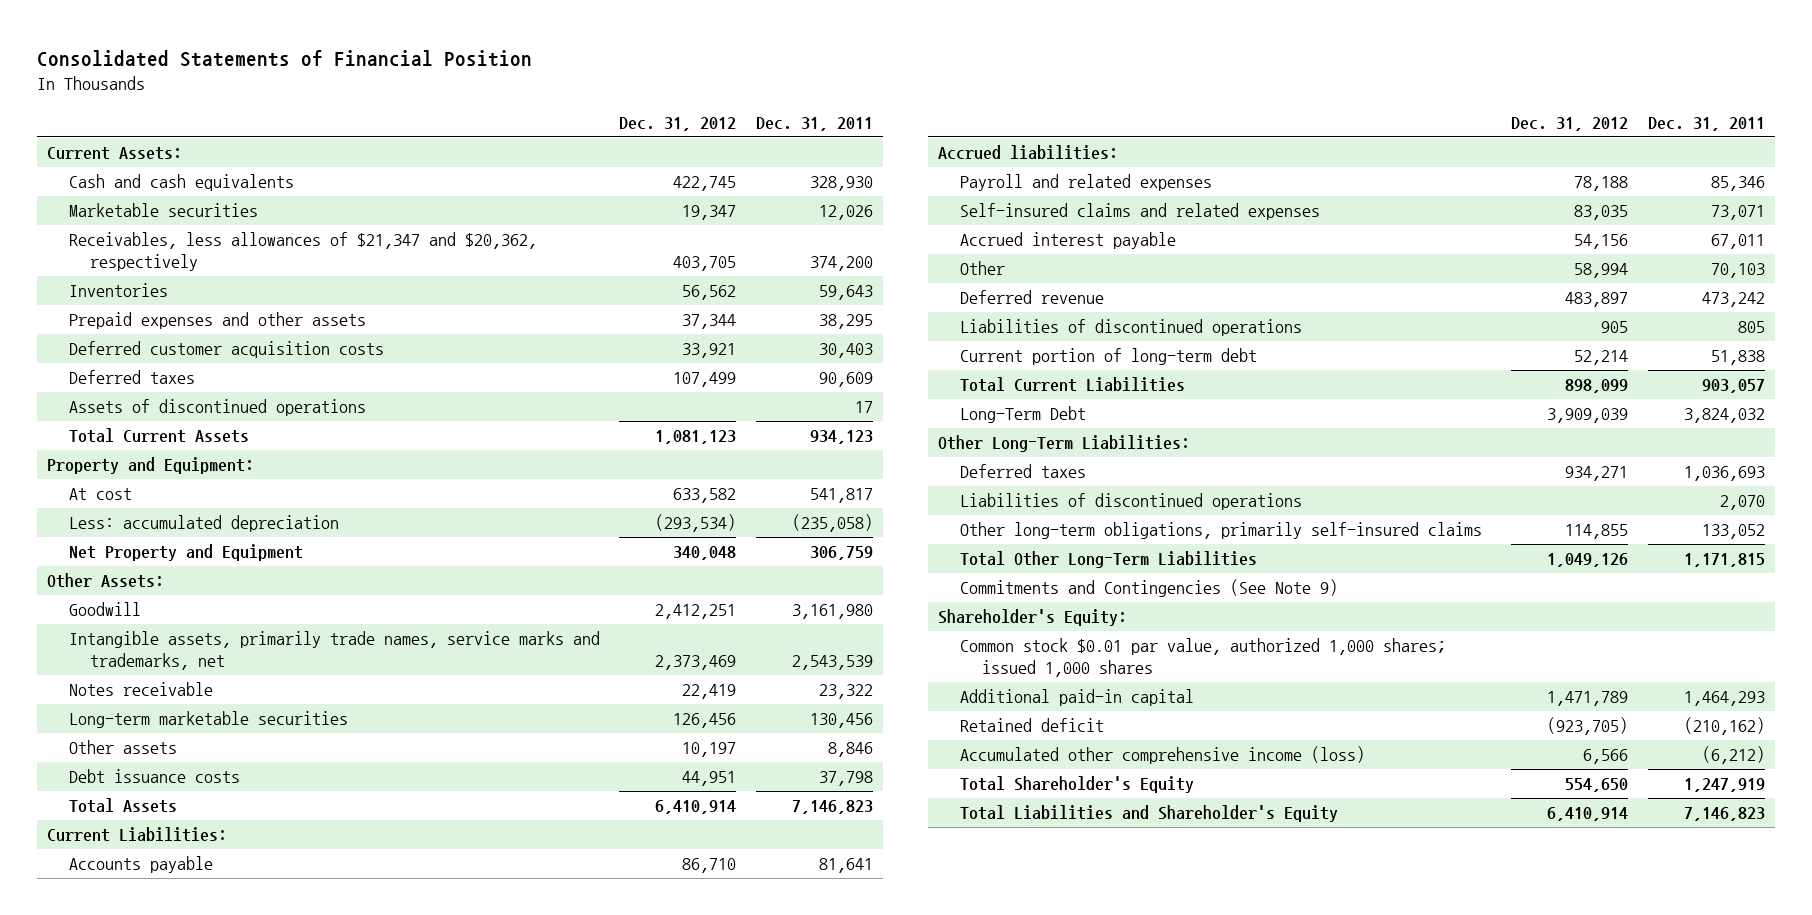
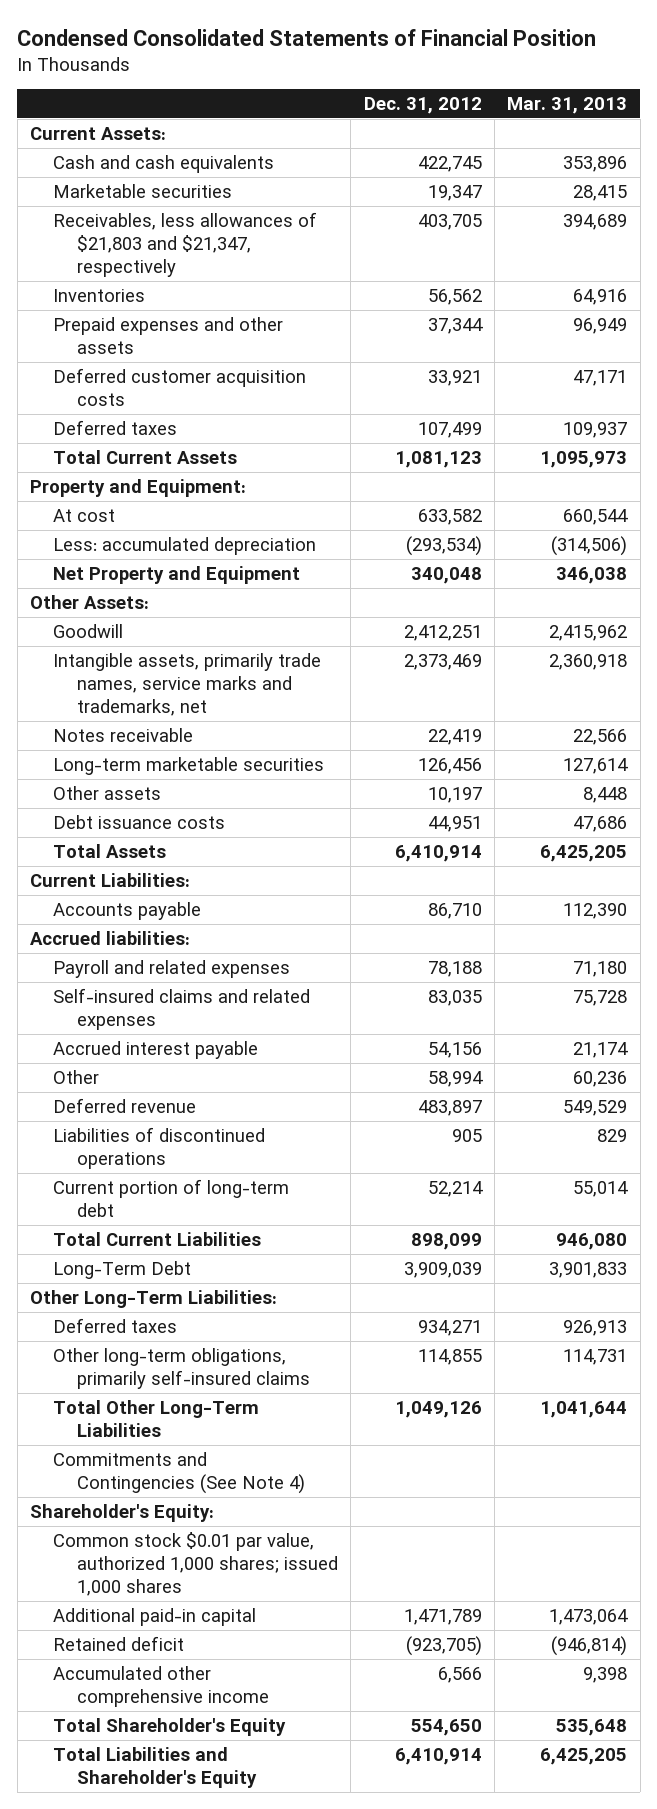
- Consolidated Statements of Financial Position
+ Condensed Consolidated Statements of Financial Position
- | Dec. 31, 2012 | Dec. 31, 2011
+ | Dec. 31, 2012 | Mar. 31, 2013
- Receivables, less allowances of $21,347 and $20,362, respectively | 403,705 | 374,200
+ Receivables, less allowances of $21,803 and $21,347, respectively | 403,705 | 394,689
- Assets of discontinued operations | | 17
- Liabilities of discontinued operations | | 2,070
- Commitments and Contingencies (See Note 9)
+ Commitments and Contingencies (See Note 4)
- Accumulated other comprehensive income (loss) | 6,566 | (6,212)
+ Accumulated other comprehensive income | 6,566 | 9,398

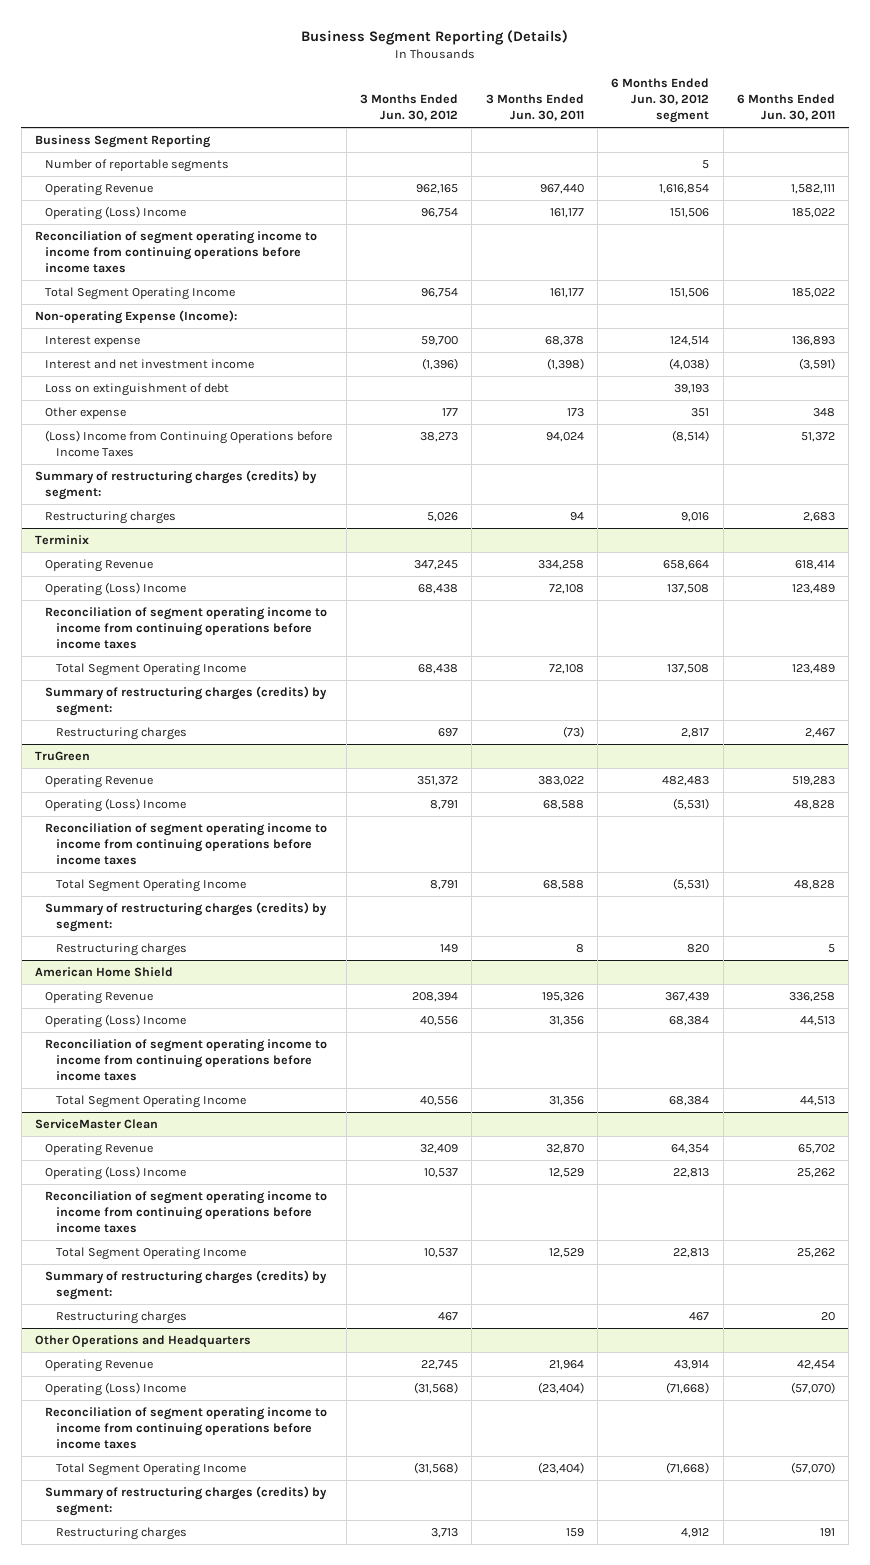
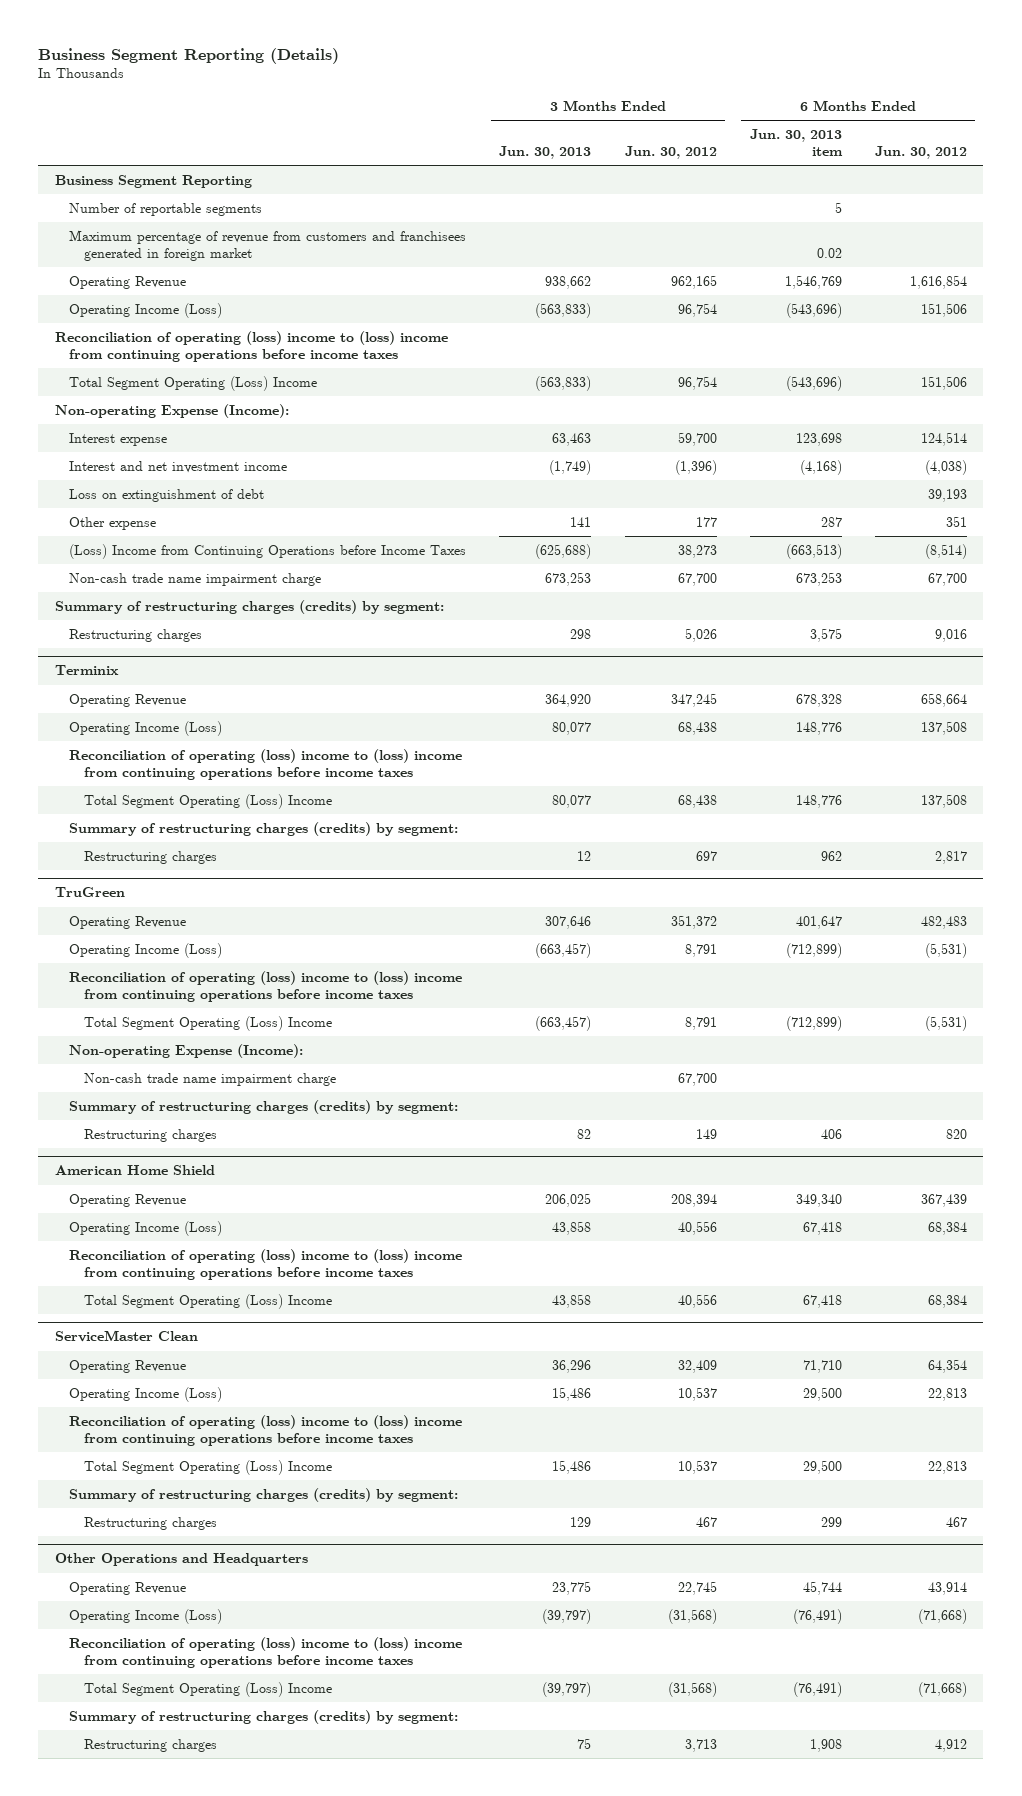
- | 3 Months Ended Jun. 30, 2012 | 3 Months Ended Jun. 30, 2011 | 6 Months Ended Jun. 30, 2012 segment | 6 Months Ended Jun. 30, 2011
+ | 3 Months Ended Jun. 30, 2013 | 3 Months Ended Jun. 30, 2012 | 6 Months Ended Jun. 30, 2013 item | 6 Months Ended Jun. 30, 2012
+ Maximum percentage of revenue from customers and franchisees generated in foreign market | | | 0.02 |
- Operating (Loss) Income | 96,754 | 161,177 | 151,506 | 185,022
- Reconciliation of segment operating income to income from continuing operations before income taxes
- Total Segment Operating Income | 96,754 | 161,177 | 151,506 | 185,022
+ Operating Income (Loss) | (563,833) | 96,754 | (543,696) | 151,506
+ Reconciliation of operating (loss) income to (loss) income from continuing operations before income taxes
+ Total Segment Operating (Loss) Income | (563,833) | 96,754 | (543,696) | 151,506
+ Non-cash trade name impairment charge | 673,253 | 67,700 | 673,253 | 67,700
@ Terminix
- Operating (Loss) Income | 68,438 | 72,108 | 137,508 | 123,489
- Reconciliation of segment operating income to income from continuing operations before income taxes
- Total Segment Operating Income | 68,438 | 72,108 | 137,508 | 123,489
+ Operating Income (Loss) | 80,077 | 68,438 | 148,776 | 137,508
+ Reconciliation of operating (loss) income to (loss) income from continuing operations before income taxes
+ Total Segment Operating (Loss) Income | 80,077 | 68,438 | 148,776 | 137,508
@ TruGreen
- Operating (Loss) Income | 8,791 | 68,588 | (5,531) | 48,828
- Reconciliation of segment operating income to income from continuing operations before income taxes
- Total Segment Operating Income | 8,791 | 68,588 | (5,531) | 48,828
+ Operating Income (Loss) | (663,457) | 8,791 | (712,899) | (5,531)
+ Reconciliation of operating (loss) income to (loss) income from continuing operations before income taxes
+ Total Segment Operating (Loss) Income | (663,457) | 8,791 | (712,899) | (5,531)
+ Non-operating Expense (Income):
+ Non-cash trade name impairment charge | | 67,700 | |
@ American Home Shield
- Operating (Loss) Income | 40,556 | 31,356 | 68,384 | 44,513
- Reconciliation of segment operating income to income from continuing operations before income taxes
- Total Segment Operating Income | 40,556 | 31,356 | 68,384 | 44,513
+ Operating Income (Loss) | 43,858 | 40,556 | 67,418 | 68,384
+ Reconciliation of operating (loss) income to (loss) income from continuing operations before income taxes
+ Total Segment Operating (Loss) Income | 43,858 | 40,556 | 67,418 | 68,384
@ ServiceMaster Clean
- Operating (Loss) Income | 10,537 | 12,529 | 22,813 | 25,262
- Reconciliation of segment operating income to income from continuing operations before income taxes
- Total Segment Operating Income | 10,537 | 12,529 | 22,813 | 25,262
+ Operating Income (Loss) | 15,486 | 10,537 | 29,500 | 22,813
+ Reconciliation of operating (loss) income to (loss) income from continuing operations before income taxes
+ Total Segment Operating (Loss) Income | 15,486 | 10,537 | 29,500 | 22,813
@ Other Operations and Headquarters
- Operating (Loss) Income | (31,568) | (23,404) | (71,668) | (57,070)
- Reconciliation of segment operating income to income from continuing operations before income taxes
- Total Segment Operating Income | (31,568) | (23,404) | (71,668) | (57,070)
+ Operating Income (Loss) | (39,797) | (31,568) | (76,491) | (71,668)
+ Reconciliation of operating (loss) income to (loss) income from continuing operations before income taxes
+ Total Segment Operating (Loss) Income | (39,797) | (31,568) | (76,491) | (71,668)

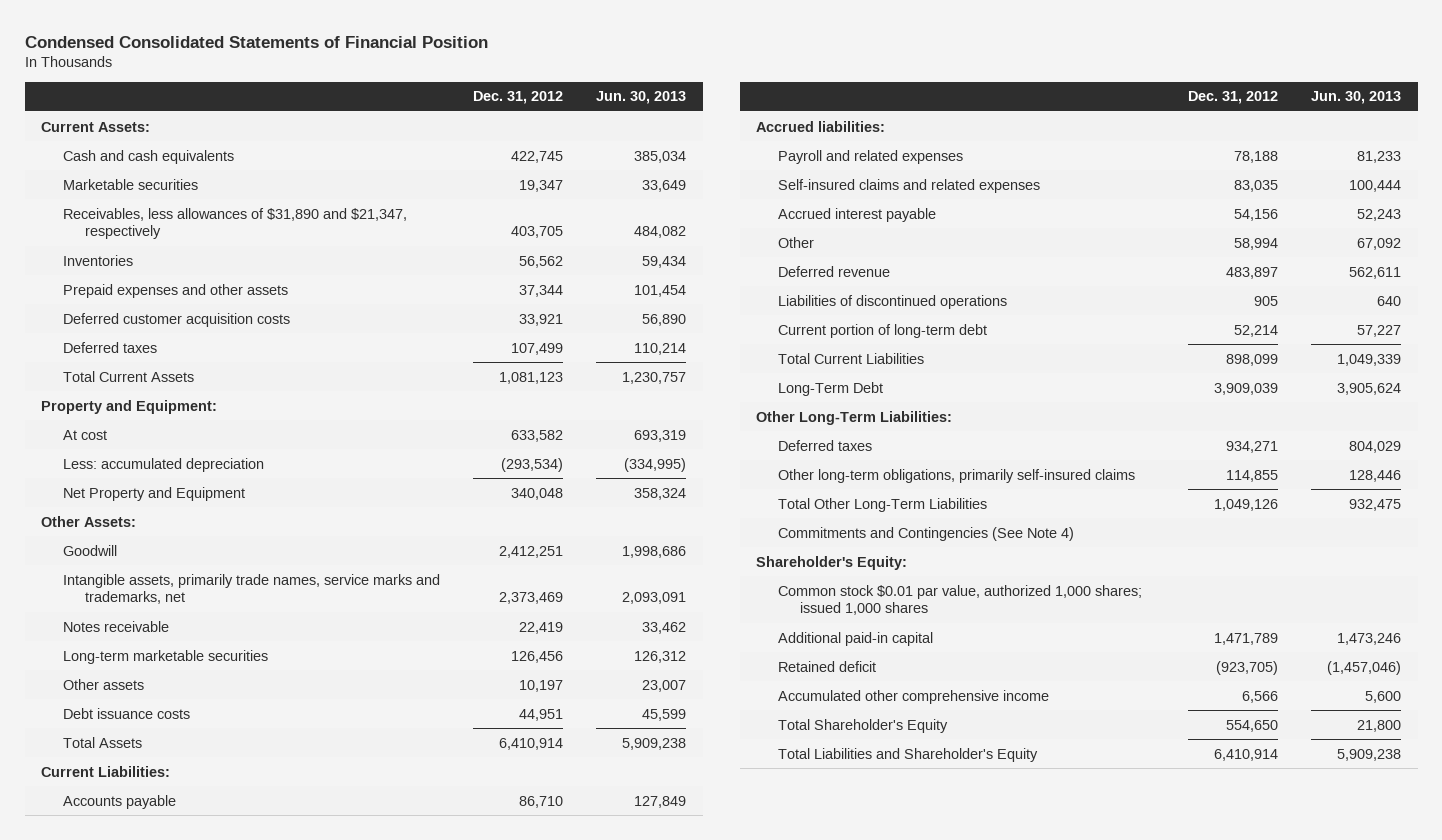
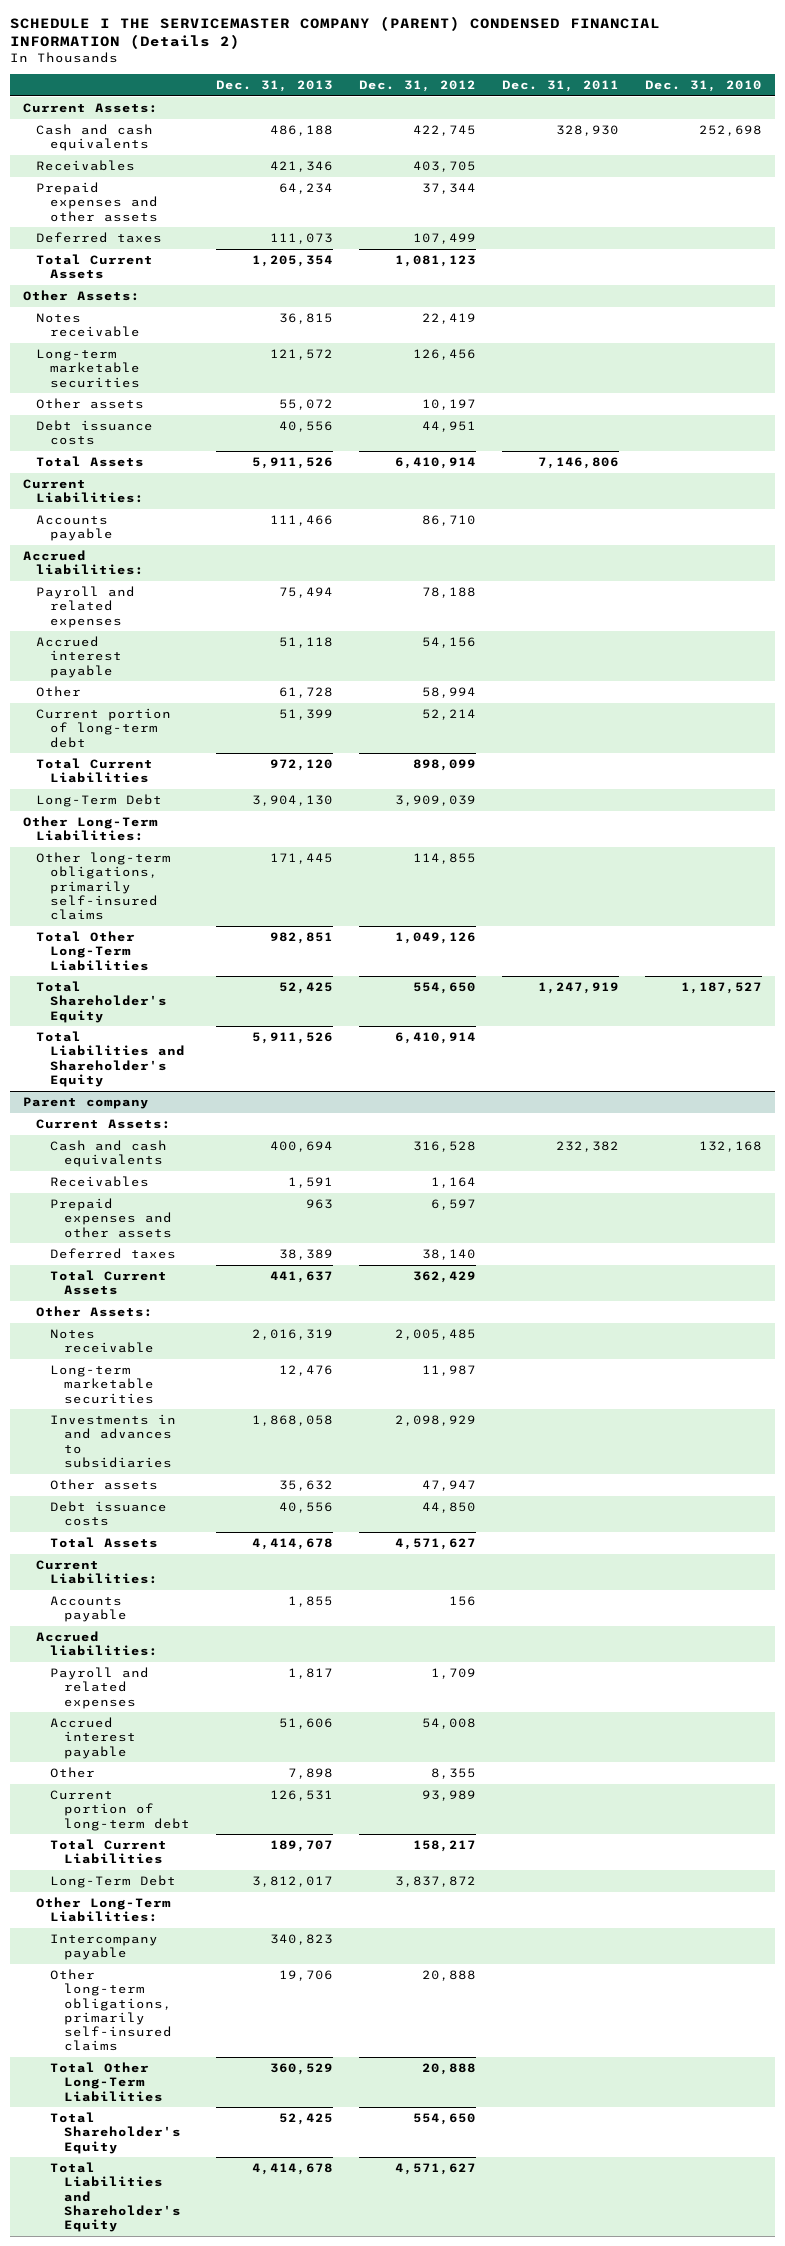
- Condensed Consolidated Statements of Financial Position
+ SCHEDULE I THE SERVICEMASTER COMPANY (PARENT) CONDENSED FINANCIAL INFORMATION (Details 2)
- | Dec. 31, 2012 | Jun. 30, 2013
+ | Dec. 31, 2013 | Dec. 31, 2012 | Dec. 31, 2011 | Dec. 31, 2010
- Marketable securities | 19,347 | 33,649
- Receivables, less allowances of $31,890 and $21,347, respectively | 403,705 | 484,082
- Inventories | 56,562 | 59,434
+ Receivables | 421,346 | 403,705 | |
- Deferred customer acquisition costs | 33,921 | 56,890
- Property and Equipment:
- At cost | 633,582 | 693,319
- Less: accumulated depreciation | (293,534) | (334,995)
- Net Property and Equipment | 340,048 | 358,324
- Goodwill | 2,412,251 | 1,998,686
- Intangible assets, primarily trade names, service marks and trademarks, net | 2,373,469 | 2,093,091
- Self-insured claims and related expenses | 83,035 | 100,444
- Deferred revenue | 483,897 | 562,611
- Liabilities of discontinued operations | 905 | 640
- Deferred taxes | 934,271 | 804,029
- Commitments and Contingencies (See Note 4)
- Shareholder's Equity:
- Common stock $0.01 par value, authorized 1,000 shares; issued 1,000 shares
- Additional paid-in capital | 1,471,789 | 1,473,246
- Retained deficit | (923,705) | (1,457,046)
- Accumulated other comprehensive income | 6,566 | 5,600
+ Parent company
+ Current Assets:
+ Cash and cash equivalents | 400,694 | 316,528 | 232,382 | 132,168
+ Receivables | 1,591 | 1,164 | |
+ Prepaid expenses and other assets | 963 | 6,597 | |
+ Deferred taxes | 38,389 | 38,140 | |
+ Total Current Assets | 441,637 | 362,429 | |
+ Other Assets:
+ Notes receivable | 2,016,319 | 2,005,485 | |
+ Long-term marketable securities | 12,476 | 11,987 | |
+ Investments in and advances to subsidiaries | 1,868,058 | 2,098,929 | |
+ Other assets | 35,632 | 47,947 | |
+ Debt issuance costs | 40,556 | 44,850 | |
+ Total Assets | 4,414,678 | 4,571,627 | |
+ Current Liabilities:
+ Accounts payable | 1,855 | 156 | |
+ Accrued liabilities:
+ Payroll and related expenses | 1,817 | 1,709 | |
+ Accrued interest payable | 51,606 | 54,008 | |
+ Other | 7,898 | 8,355 | |
+ Current portion of long-term debt | 126,531 | 93,989 | |
+ Total Current Liabilities | 189,707 | 158,217 | |
+ Long-Term Debt | 3,812,017 | 3,837,872 | |
+ Other Long-Term Liabilities:
+ Intercompany payable | 340,823 | | |
+ Other long-term obligations, primarily self-insured claims | 19,706 | 20,888 | |
+ Total Other Long-Term Liabilities | 360,529 | 20,888 | |
+ Total Shareholder's Equity | 52,425 | 554,650 | |
+ Total Liabilities and Shareholder's Equity | 4,414,678 | 4,571,627 | |

